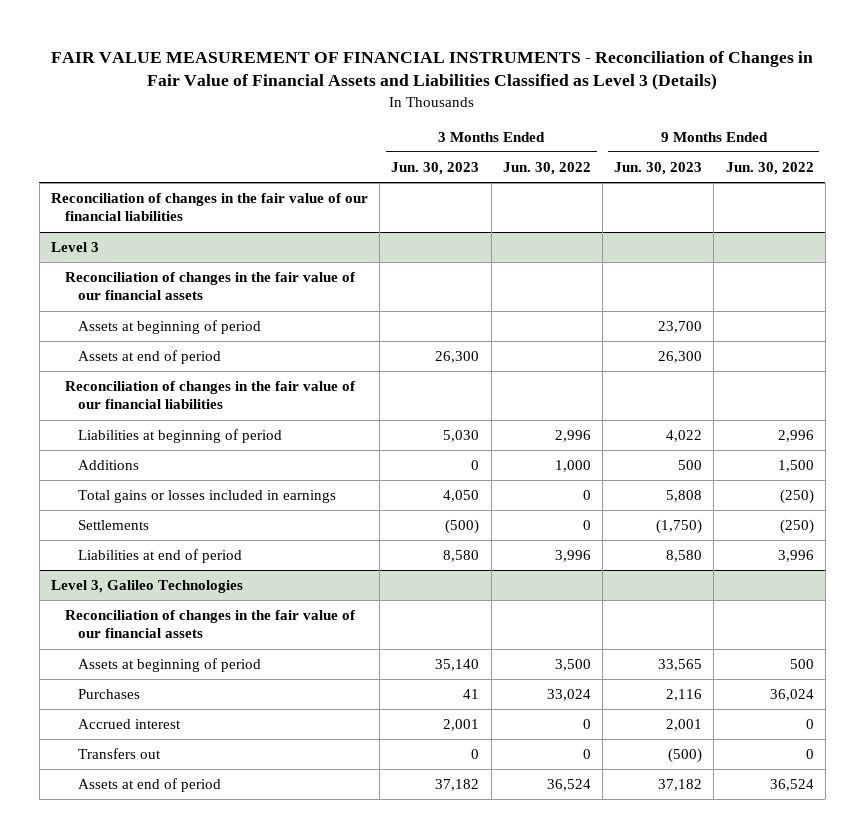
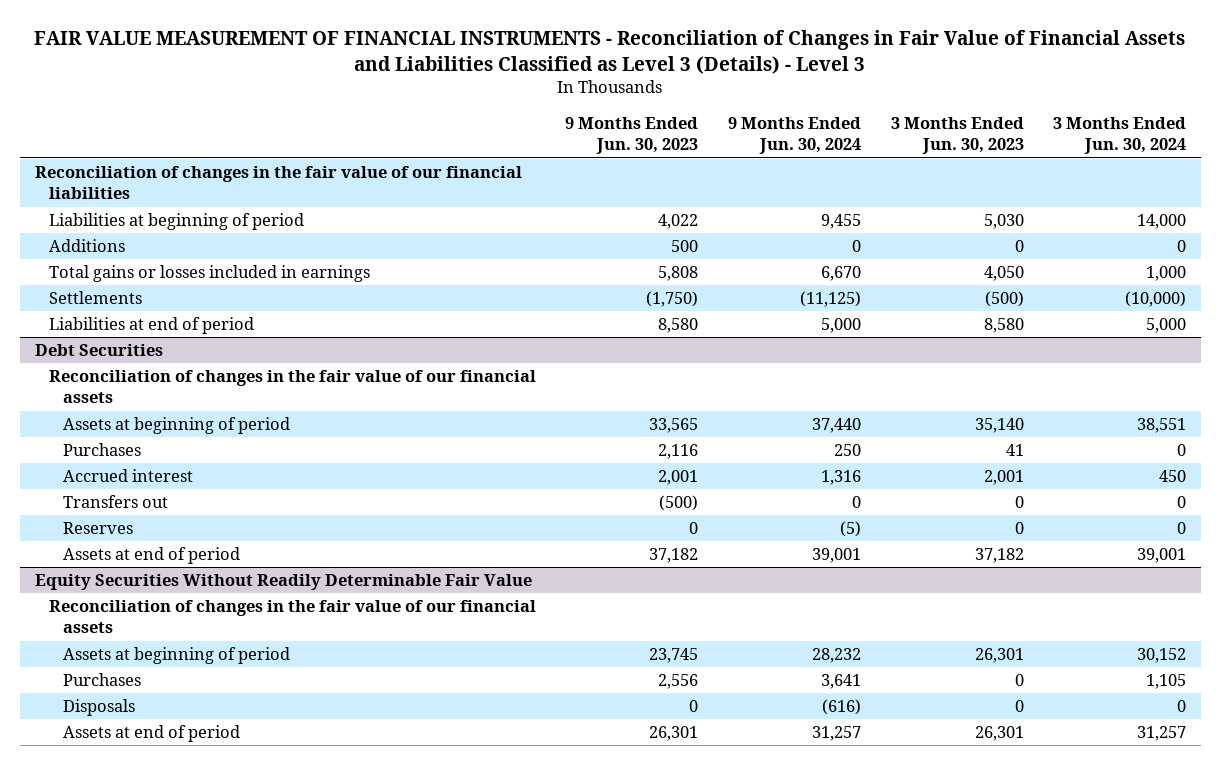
- FAIR VALUE MEASUREMENT OF FINANCIAL INSTRUMENTS - Reconciliation of Changes in Fair Value of Financial Assets and Liabilities Classified as Level 3 (Details)
+ FAIR VALUE MEASUREMENT OF FINANCIAL INSTRUMENTS - Reconciliation of Changes in Fair Value of Financial Assets and Liabilities Classified as Level 3 (Details) - Level 3
- | 3 Months Ended Jun. 30, 2023 | 3 Months Ended Jun. 30, 2022 | 9 Months Ended Jun. 30, 2023 | 9 Months Ended Jun. 30, 2022
+ | 9 Months Ended Jun. 30, 2023 | 9 Months Ended Jun. 30, 2024 | 3 Months Ended Jun. 30, 2023 | 3 Months Ended Jun. 30, 2024
- Level 3
- Reconciliation of changes in the fair value of our financial assets
- Assets at beginning of period | | | 23,700 |
- Assets at end of period | 26,300 | | 26,300 |
- Reconciliation of changes in the fair value of our financial liabilities
- Level 3, Galileo Technologies
+ Debt Securities
+ Reserves | 0 | (5) | 0 | 0
+ Equity Securities Without Readily Determinable Fair Value
+ Reconciliation of changes in the fair value of our financial assets
+ Assets at beginning of period | 23,745 | 28,232 | 26,301 | 30,152
+ Purchases | 2,556 | 3,641 | 0 | 1,105
+ Disposals | 0 | (616) | 0 | 0
+ Assets at end of period | 26,301 | 31,257 | 26,301 | 31,257

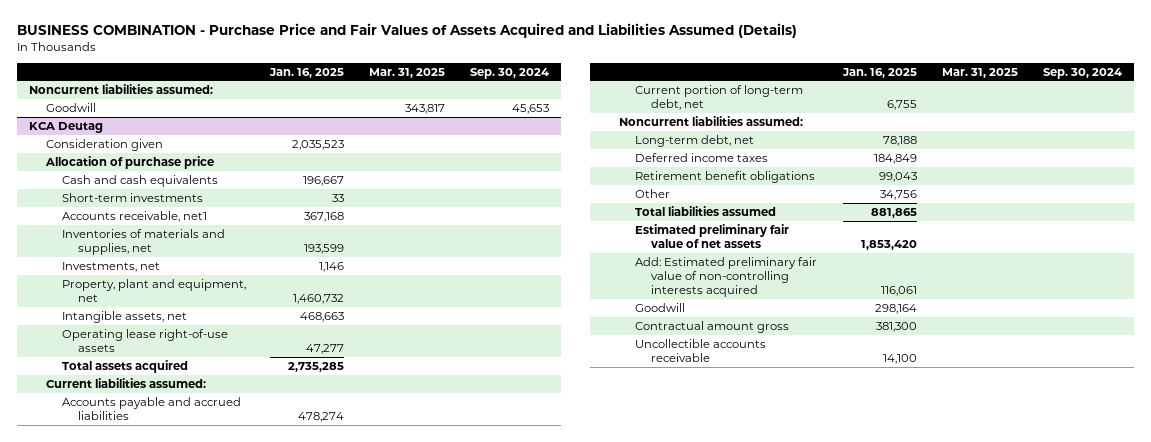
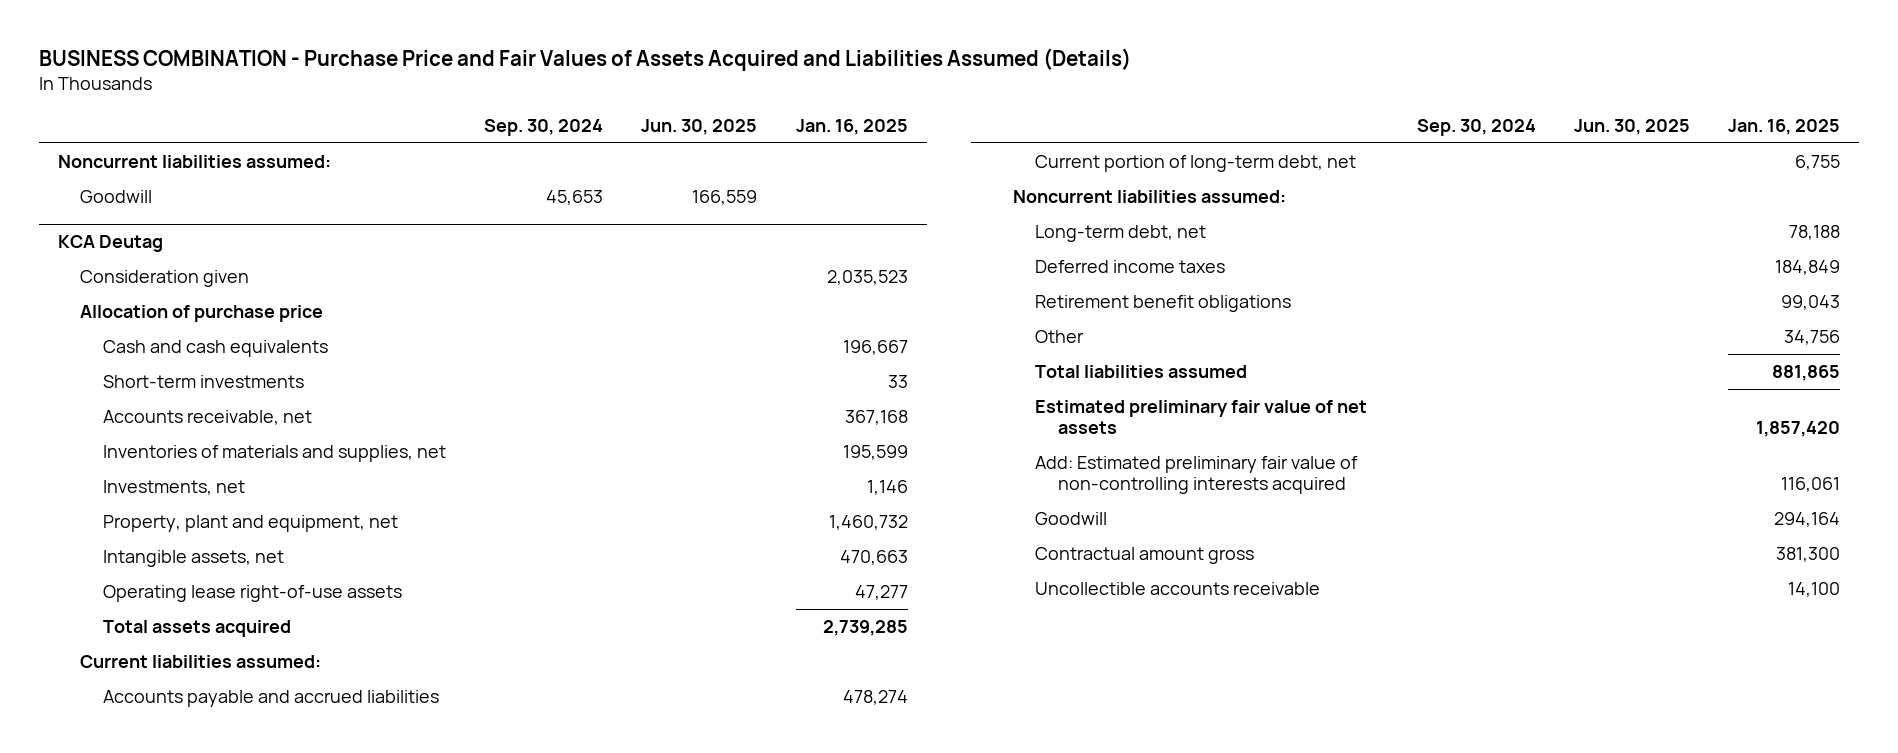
- | Jan. 16, 2025 | Mar. 31, 2025 | Sep. 30, 2024
+ | Sep. 30, 2024 | Jun. 30, 2025 | Jan. 16, 2025
@ KCA Deutag
- Accounts receivable, net1 | 367,168 | |
- Inventories of materials and supplies, net | 193,599 | |
+ Accounts receivable, net | | | 367,168
+ Inventories of materials and supplies, net | | | 195,599
- Intangible assets, net | 468,663 | |
+ Intangible assets, net | | | 470,663
- Total assets acquired | 2,735,285 | |
+ Total assets acquired | | | 2,739,285
- Estimated preliminary fair value of net assets | 1,853,420 | |
+ Estimated preliminary fair value of net assets | | | 1,857,420
- Goodwill | 298,164 | |
+ Goodwill | | | 294,164

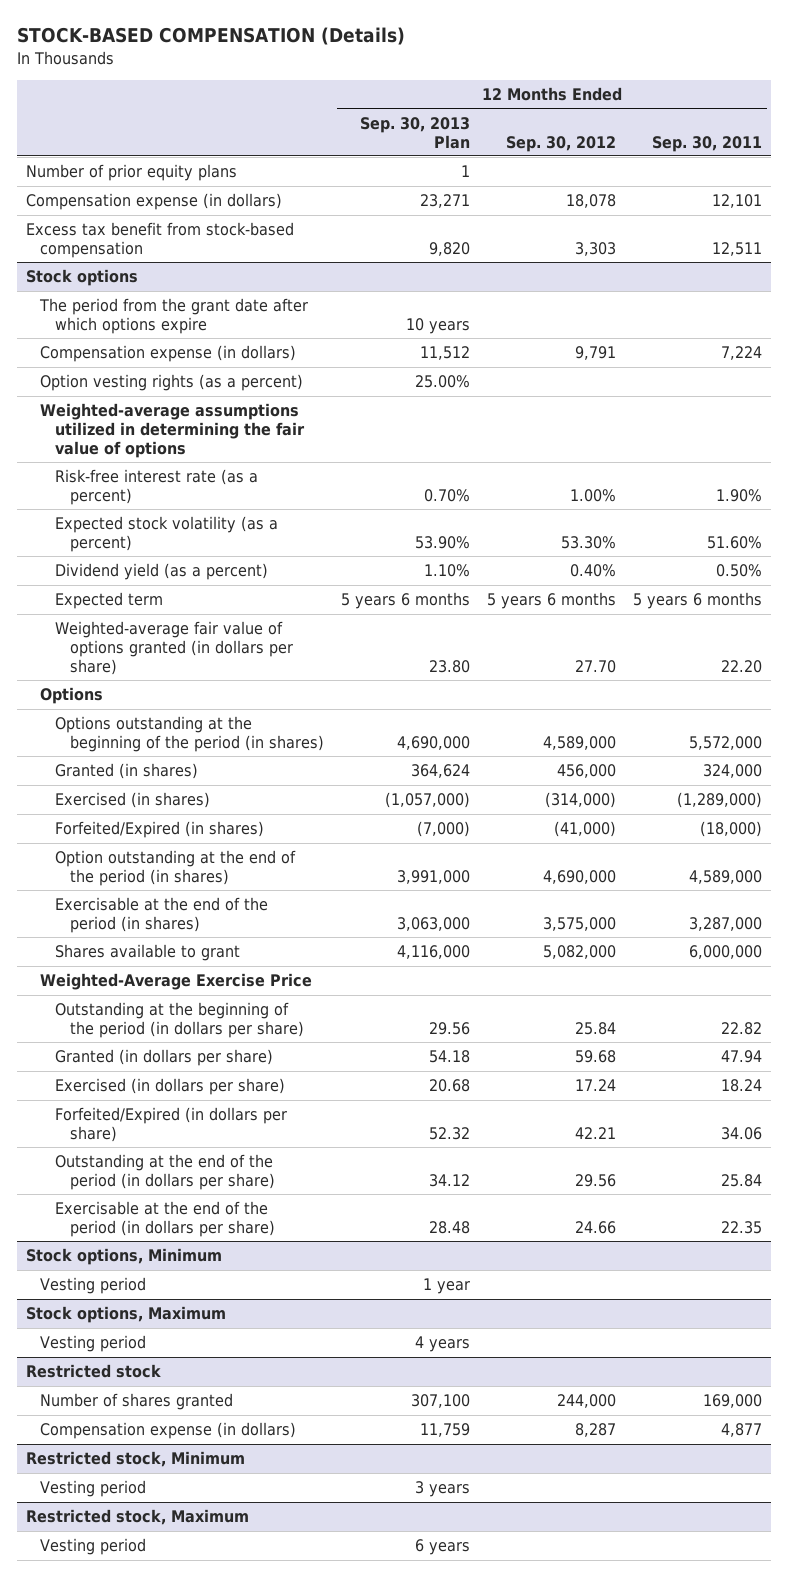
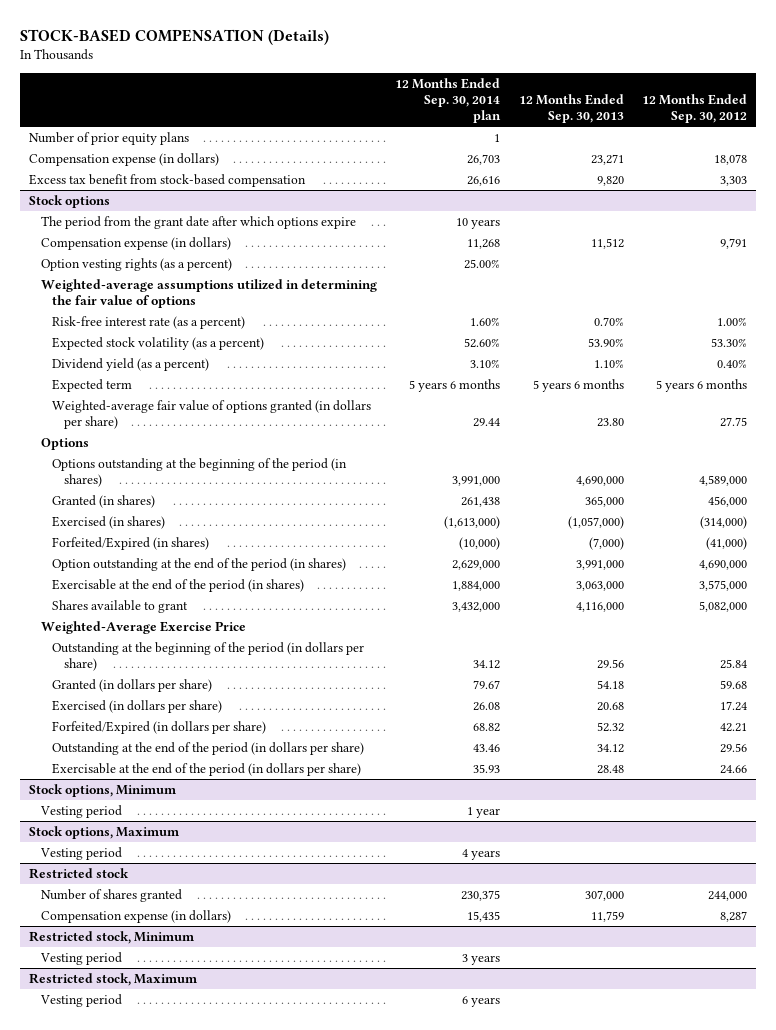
- | 12 Months Ended Sep. 30, 2013 Plan | 12 Months Ended Sep. 30, 2012 | 12 Months Ended Sep. 30, 2011
+ | 12 Months Ended Sep. 30, 2014 plan | 12 Months Ended Sep. 30, 2013 | 12 Months Ended Sep. 30, 2012
@ Stock options
- Weighted-average fair value of options granted (in dollars per share) | 23.80 | 27.70 | 22.20
+ Weighted-average fair value of options granted (in dollars per share) | 29.44 | 23.80 | 27.75

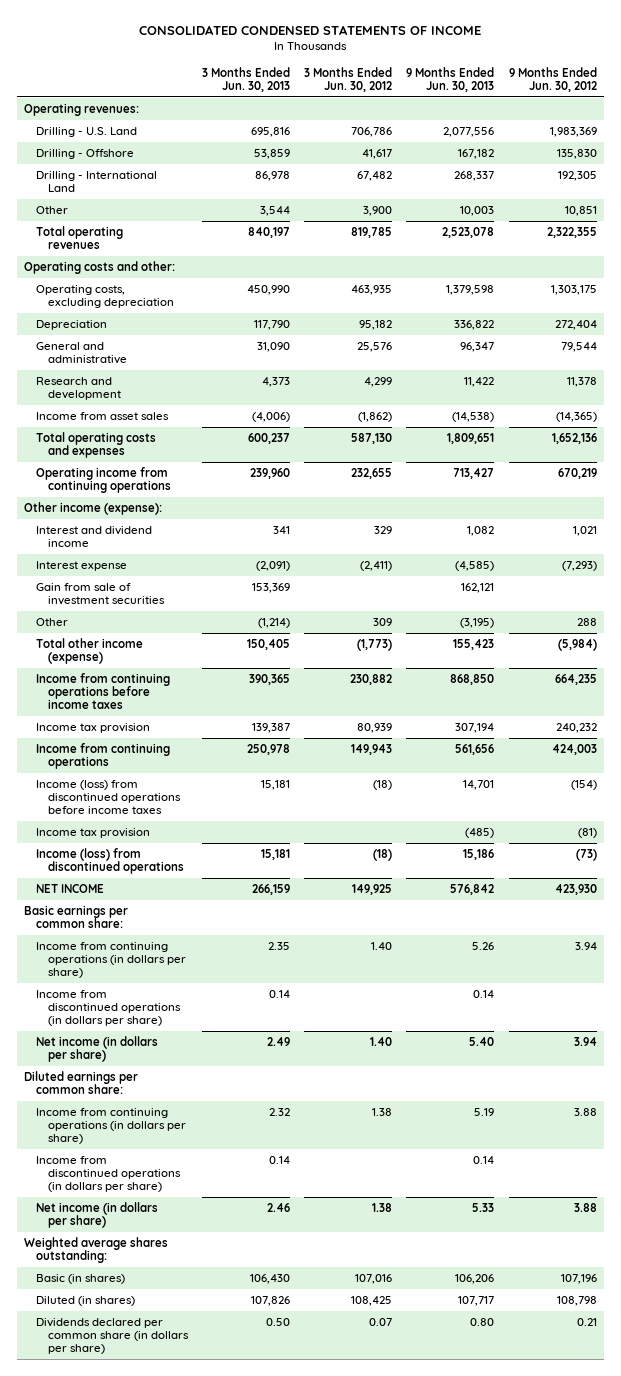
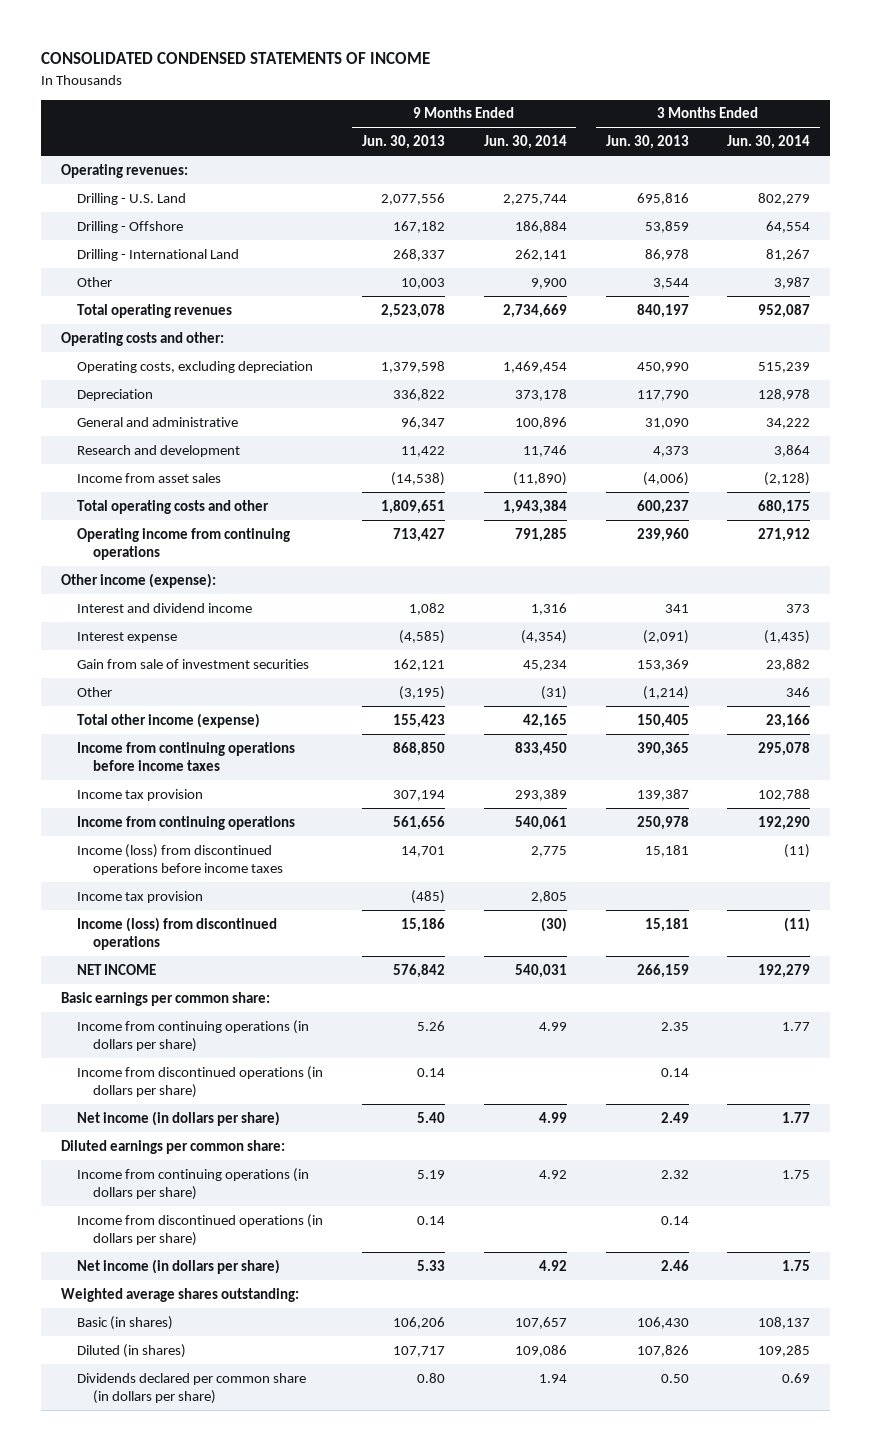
- | 3 Months Ended Jun. 30, 2013 | 3 Months Ended Jun. 30, 2012 | 9 Months Ended Jun. 30, 2013 | 9 Months Ended Jun. 30, 2012
+ | 9 Months Ended Jun. 30, 2013 | 9 Months Ended Jun. 30, 2014 | 3 Months Ended Jun. 30, 2013 | 3 Months Ended Jun. 30, 2014
- Total operating costs and expenses | 600,237 | 587,130 | 1,809,651 | 1,652,136
+ Total operating costs and other | 1,809,651 | 1,943,384 | 600,237 | 680,175

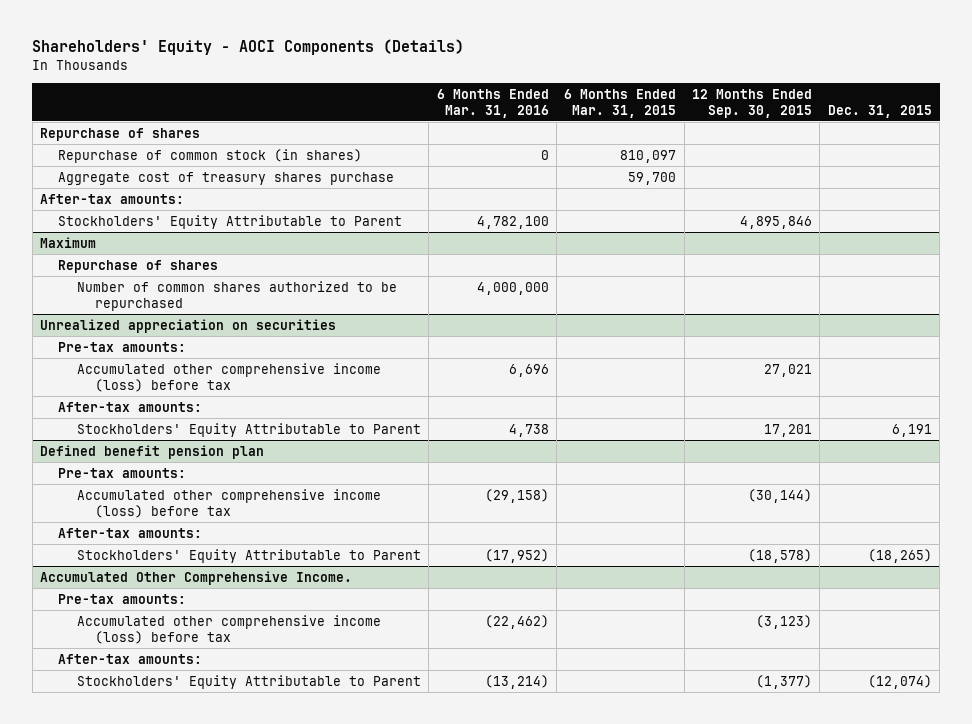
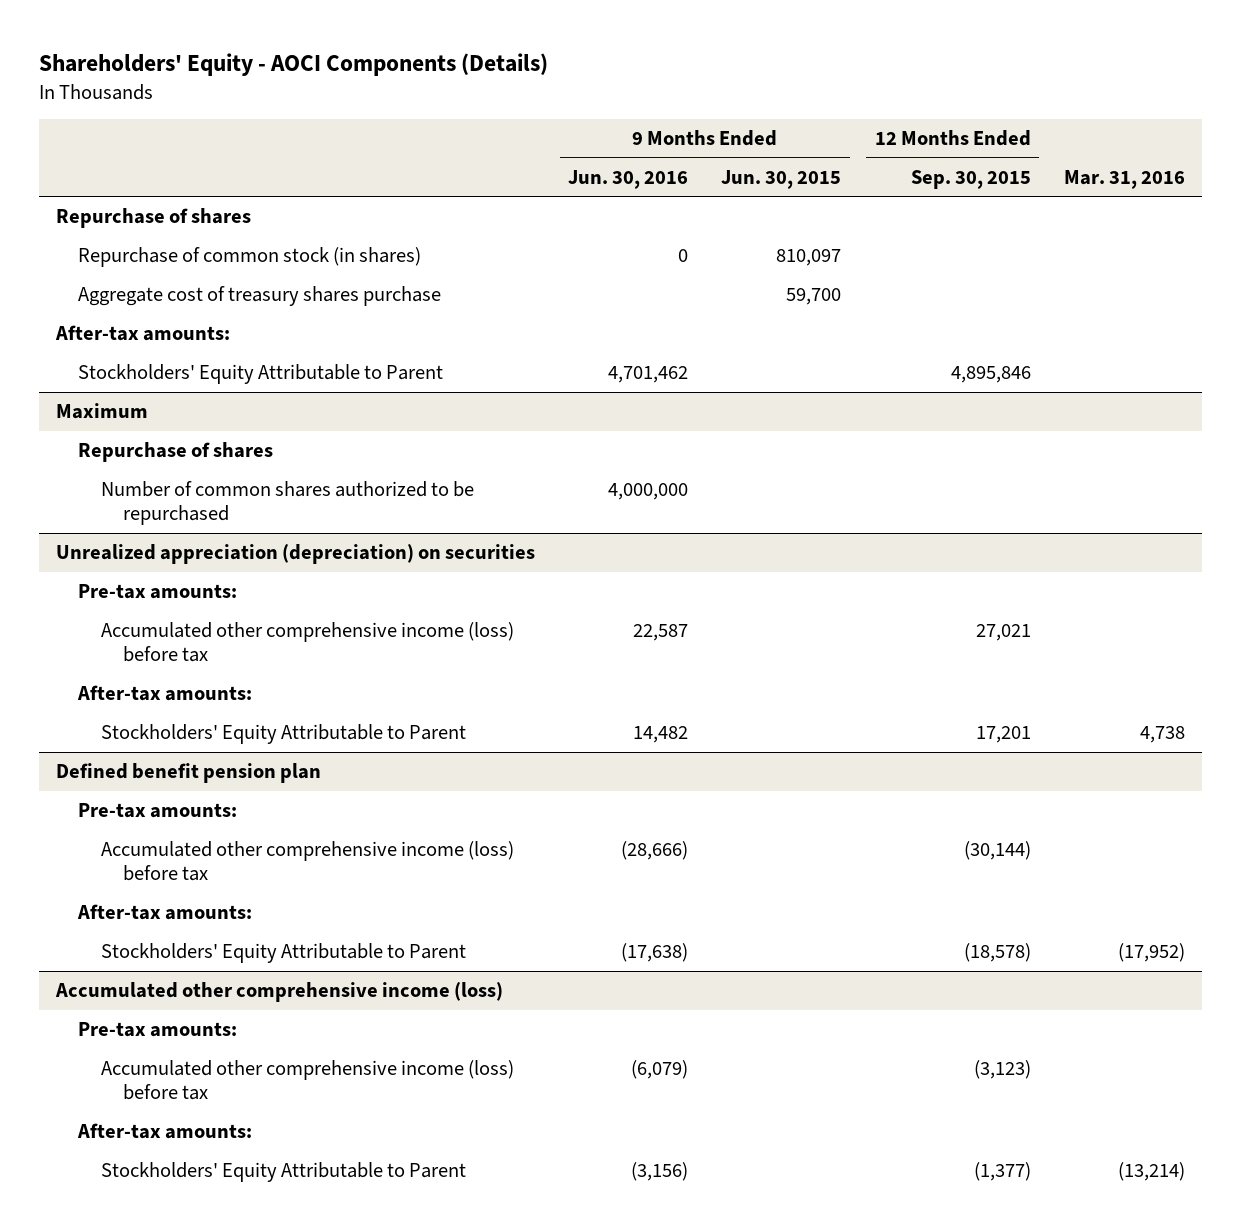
- | 6 Months Ended Mar. 31, 2016 | 6 Months Ended Mar. 31, 2015 | 12 Months Ended Sep. 30, 2015 | Dec. 31, 2015
+ | 9 Months Ended Jun. 30, 2016 | 9 Months Ended Jun. 30, 2015 | 12 Months Ended Sep. 30, 2015 | Mar. 31, 2016
- Unrealized appreciation on securities
+ Unrealized appreciation (depreciation) on securities
- Accumulated Other Comprehensive Income.
+ Accumulated other comprehensive income (loss)

